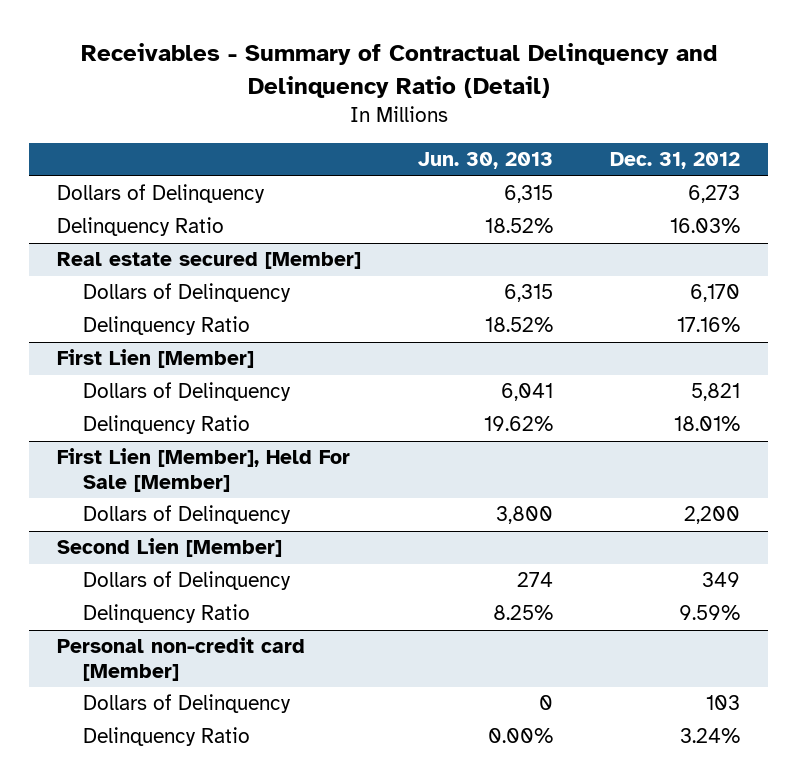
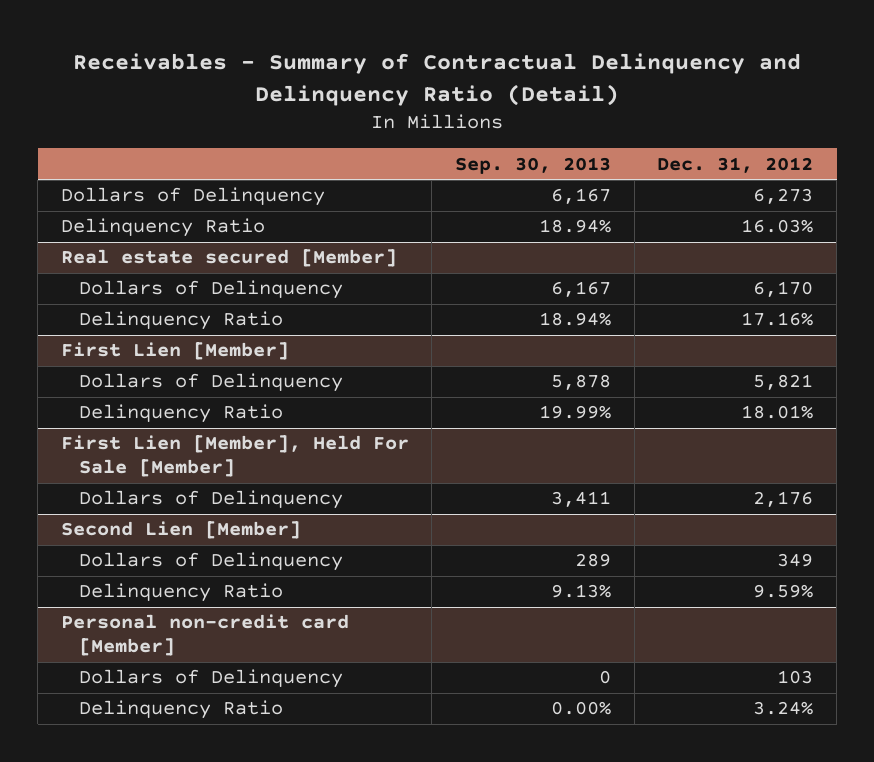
- | Jun. 30, 2013 | Dec. 31, 2012
+ | Sep. 30, 2013 | Dec. 31, 2012
@ First Lien [Member], Held For Sale [Member]
- Dollars of Delinquency | 3,800 | 2,200
+ Dollars of Delinquency | 3,411 | 2,176

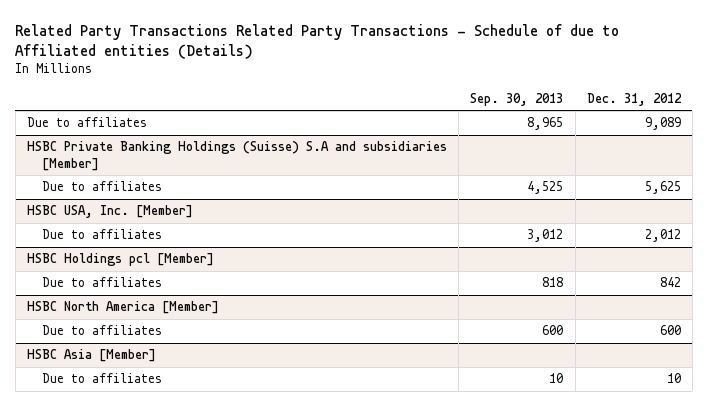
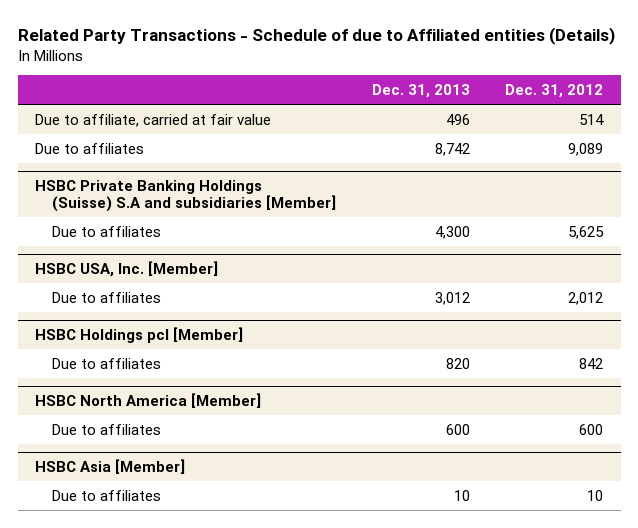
- Related Party Transactions Related Party Transactions - Schedule of due to Affiliated entities (Details)
+ Related Party Transactions - Schedule of due to Affiliated entities (Details)
- | Sep. 30, 2013 | Dec. 31, 2012
+ | Dec. 31, 2013 | Dec. 31, 2012
+ Due to affiliate, carried at fair value | 496 | 514

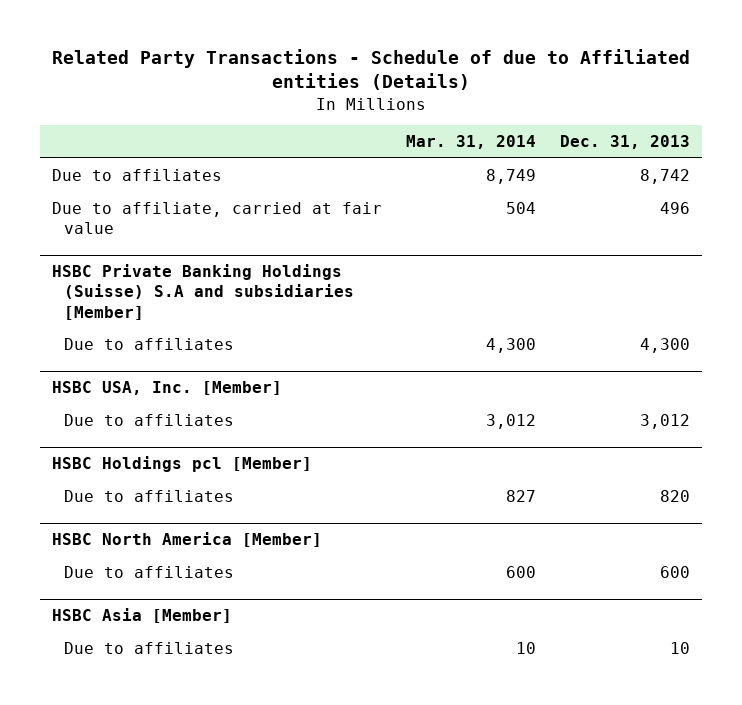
- | Dec. 31, 2013 | Dec. 31, 2012
+ | Mar. 31, 2014 | Dec. 31, 2013
moved down: Due to affiliate, carried at fair value | 504 | 496

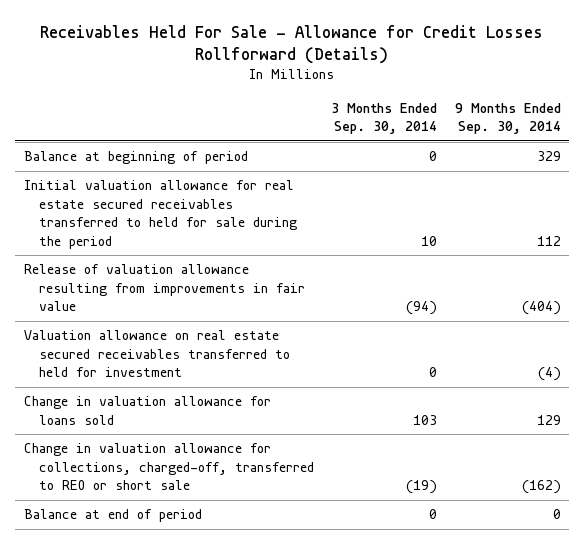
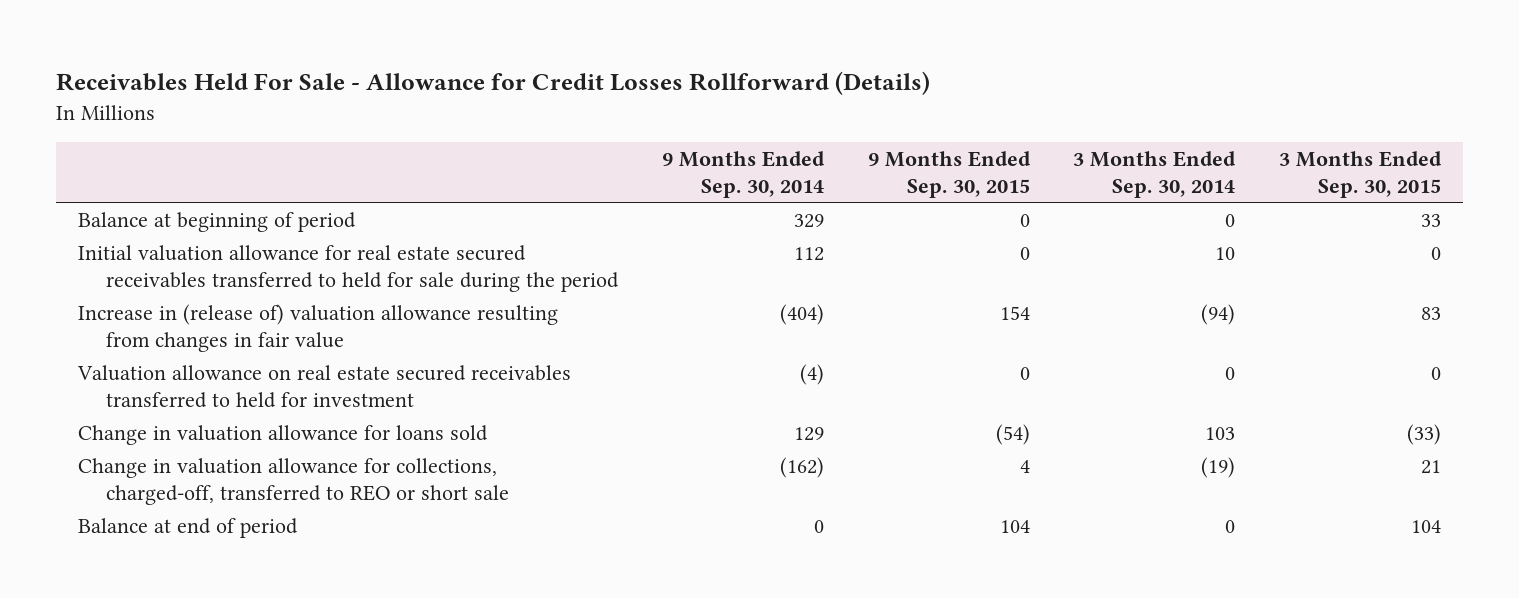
- | 3 Months Ended Sep. 30, 2014 | 9 Months Ended Sep. 30, 2014
+ | 9 Months Ended Sep. 30, 2014 | 9 Months Ended Sep. 30, 2015 | 3 Months Ended Sep. 30, 2014 | 3 Months Ended Sep. 30, 2015
- Release of valuation allowance resulting from improvements in fair value | (94) | (404)
+ Increase in (release of) valuation allowance resulting from changes in fair value | (404) | 154 | (94) | 83

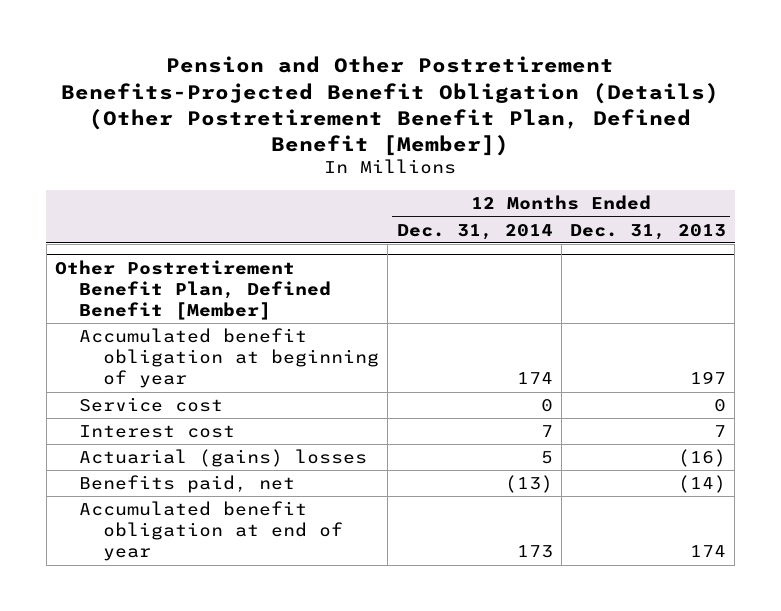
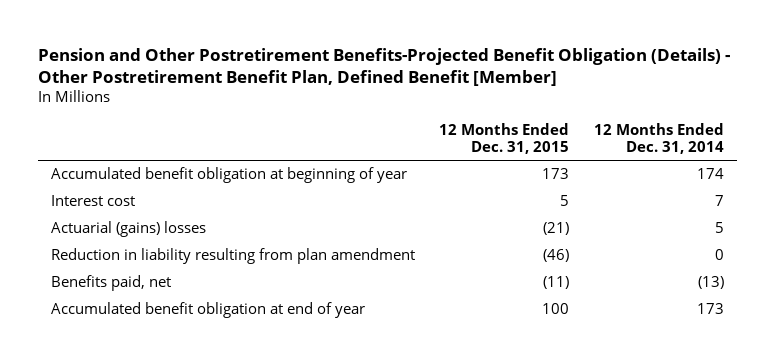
- Pension and Other Postretirement Benefits-Projected Benefit Obligation (Details) (Other Postretirement Benefit Plan, Defined Benefit [Member])
+ Pension and Other Postretirement Benefits-Projected Benefit Obligation (Details) - Other Postretirement Benefit Plan, Defined Benefit [Member]
- | 12 Months Ended Dec. 31, 2014 | 12 Months Ended Dec. 31, 2013
+ | 12 Months Ended Dec. 31, 2015 | 12 Months Ended Dec. 31, 2014
- Other Postretirement Benefit Plan, Defined Benefit [Member]
- Service cost | 0 | 0
+ Reduction in liability resulting from plan amendment | (46) | 0

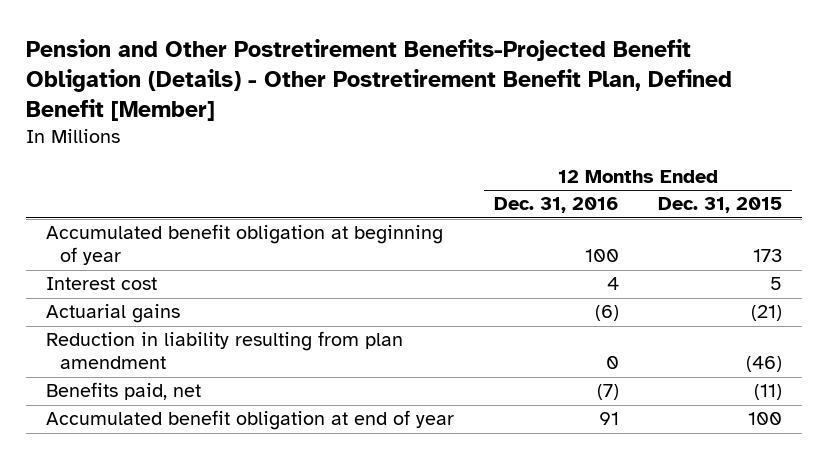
- | 12 Months Ended Dec. 31, 2015 | 12 Months Ended Dec. 31, 2014
+ | 12 Months Ended Dec. 31, 2016 | 12 Months Ended Dec. 31, 2015
- Actuarial (gains) losses | (21) | 5
+ Actuarial gains | (6) | (21)

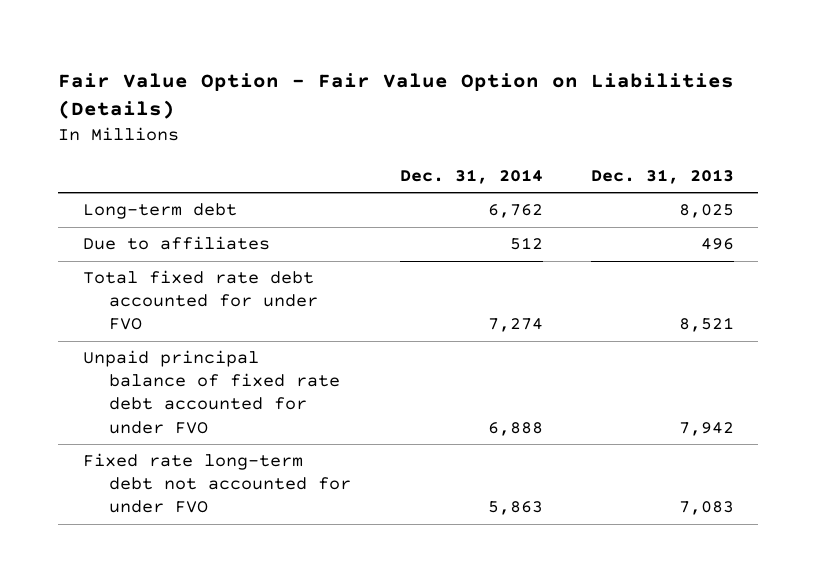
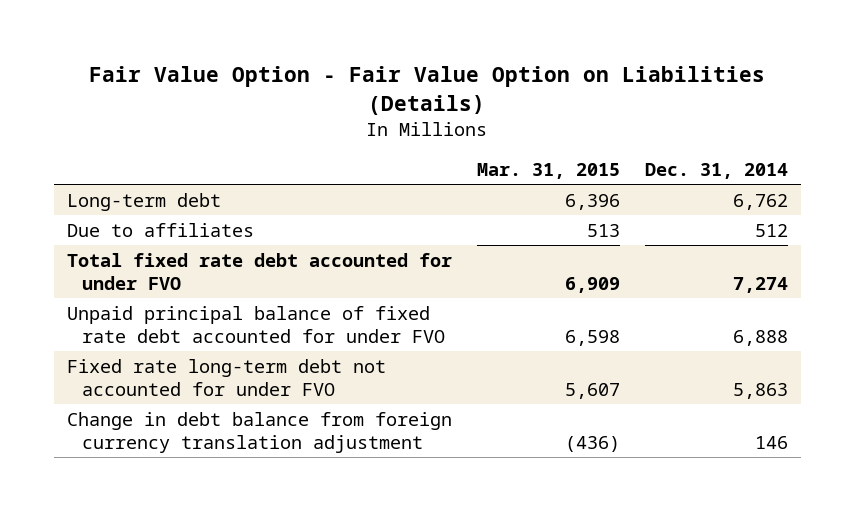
- | Dec. 31, 2014 | Dec. 31, 2013
+ | Mar. 31, 2015 | Dec. 31, 2014
+ Change in debt balance from foreign currency translation adjustment | (436) | 146

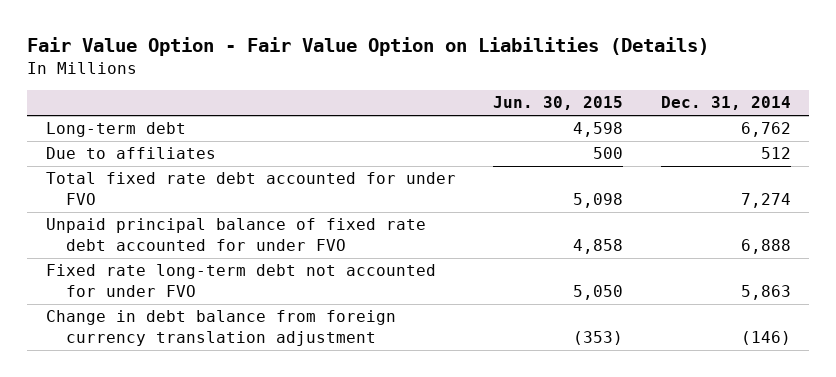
- | Mar. 31, 2015 | Dec. 31, 2014
+ | Jun. 30, 2015 | Dec. 31, 2014
- Change in debt balance from foreign currency translation adjustment | (436) | 146
+ Change in debt balance from foreign currency translation adjustment | (353) | (146)

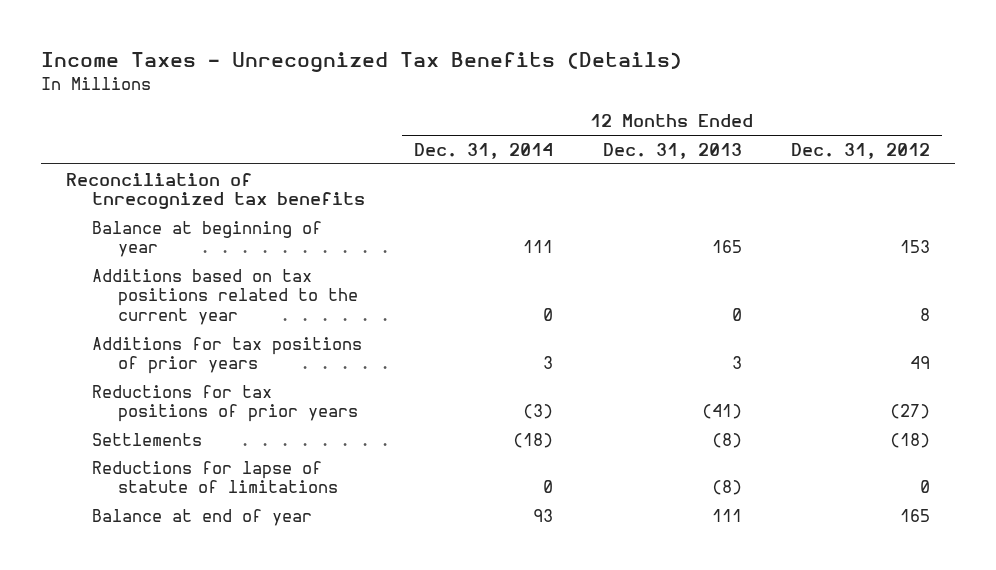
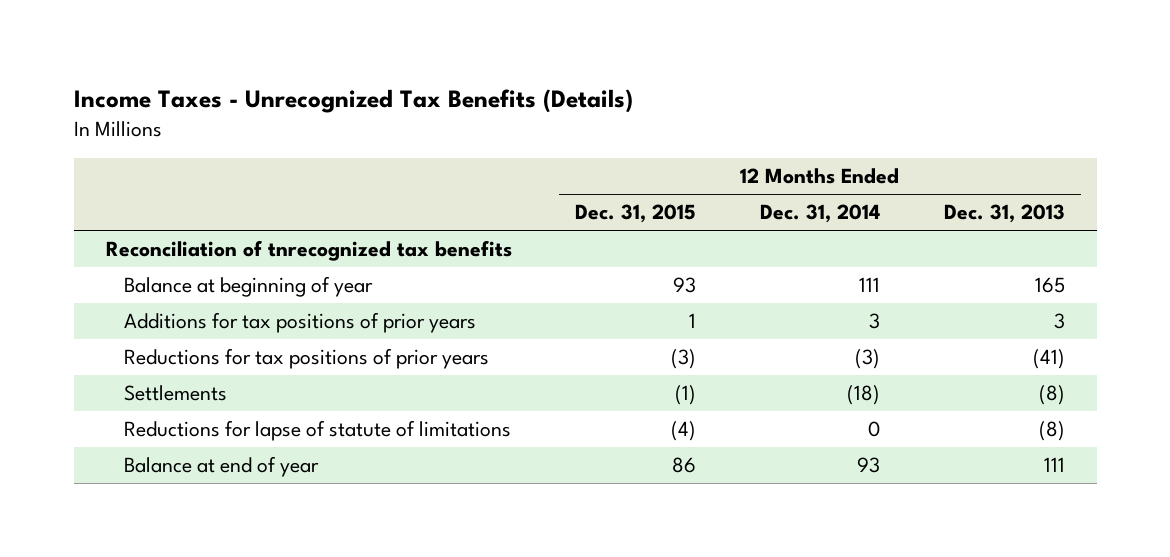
- | 12 Months Ended Dec. 31, 2014 | 12 Months Ended Dec. 31, 2013 | 12 Months Ended Dec. 31, 2012
+ | 12 Months Ended Dec. 31, 2015 | 12 Months Ended Dec. 31, 2014 | 12 Months Ended Dec. 31, 2013
- Additions based on tax positions related to the current year | 0 | 0 | 8

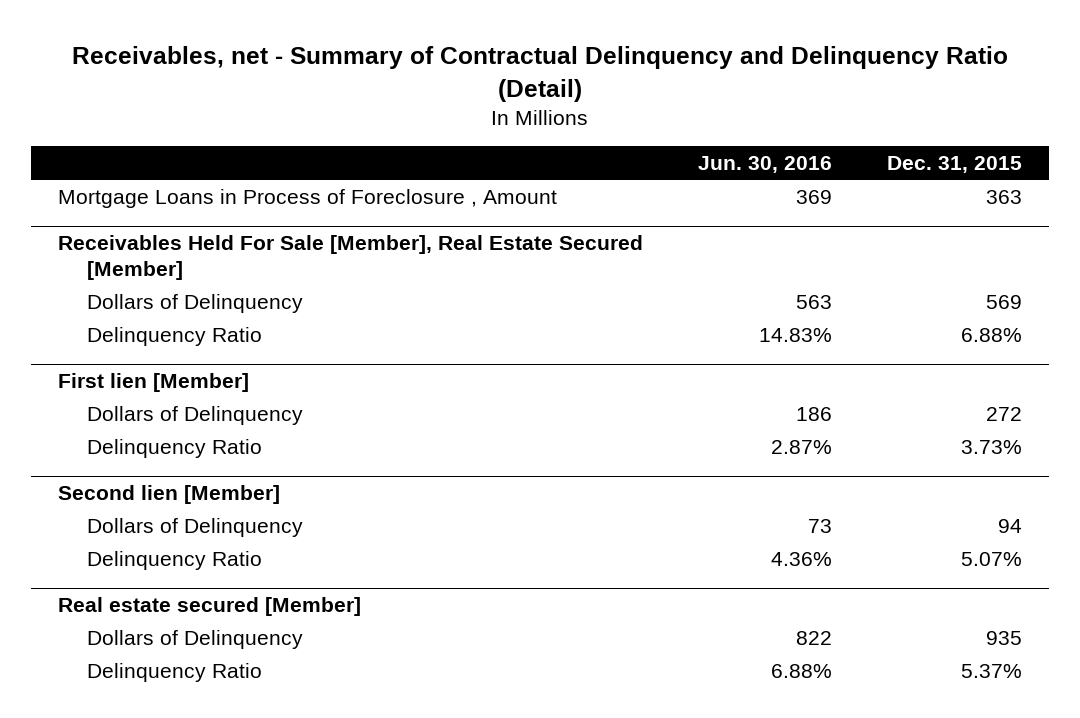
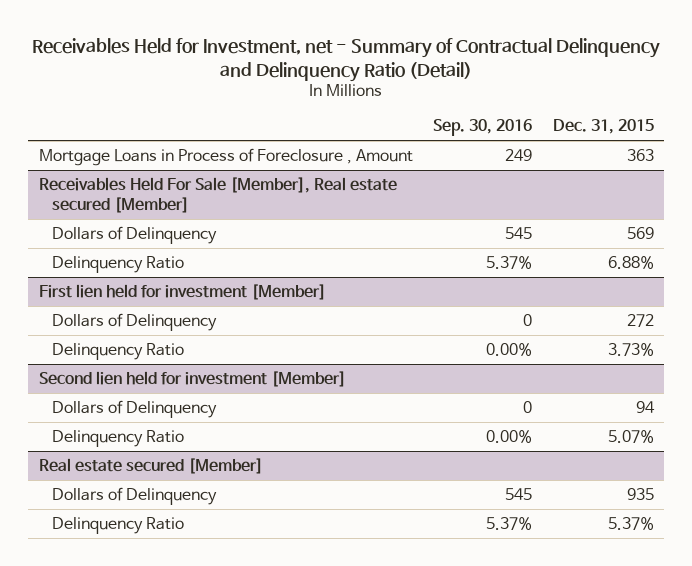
- Receivables, net - Summary of Contractual Delinquency and Delinquency Ratio (Detail)
+ Receivables Held for Investment, net - Summary of Contractual Delinquency and Delinquency Ratio (Detail)
- | Jun. 30, 2016 | Dec. 31, 2015
+ | Sep. 30, 2016 | Dec. 31, 2015
- Receivables Held For Sale [Member], Real Estate Secured [Member]
+ Receivables Held For Sale [Member], Real estate secured [Member]
- First lien [Member]
+ First lien held for investment [Member]
- Second lien [Member]
+ Second lien held for investment [Member]

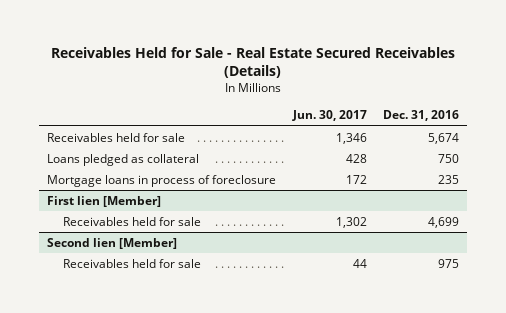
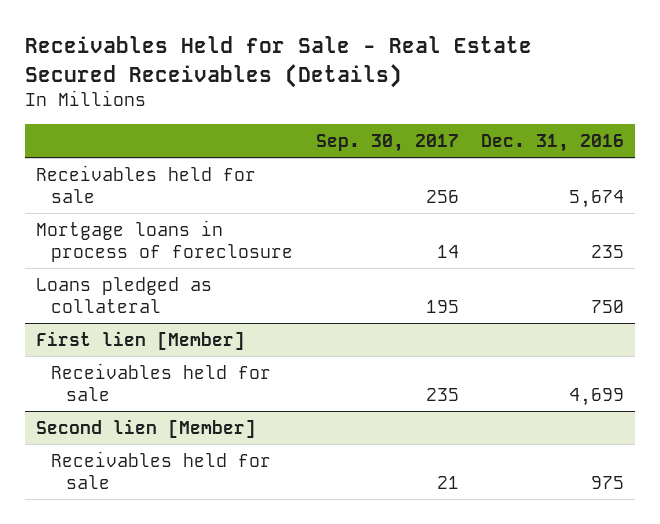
- | Jun. 30, 2017 | Dec. 31, 2016
+ | Sep. 30, 2017 | Dec. 31, 2016
moved down: Loans pledged as collateral | 195 | 750

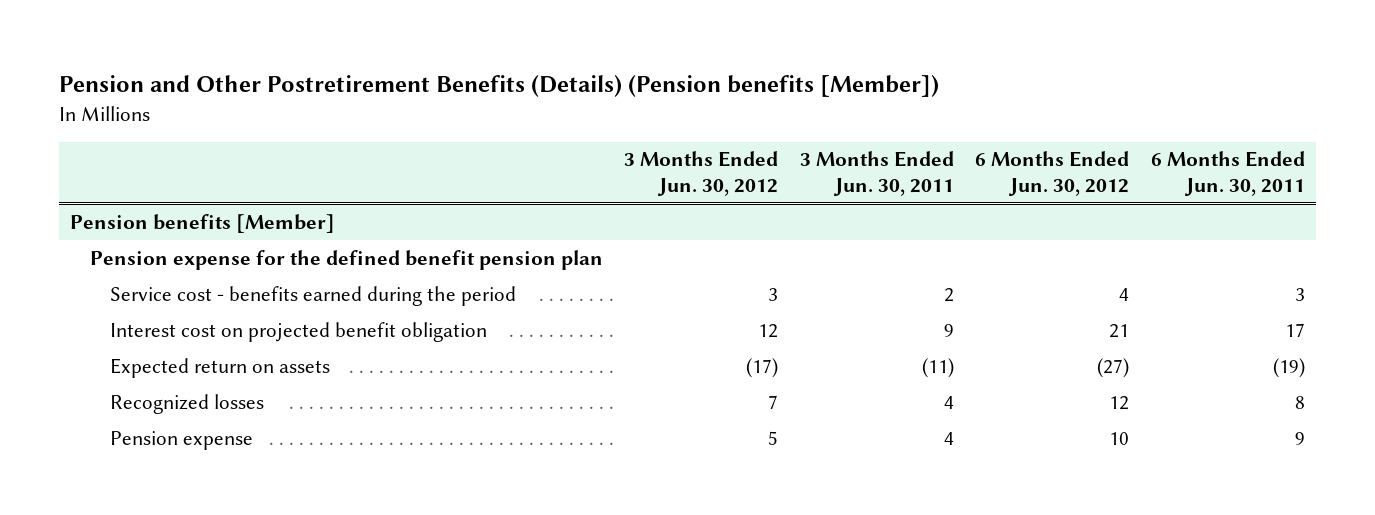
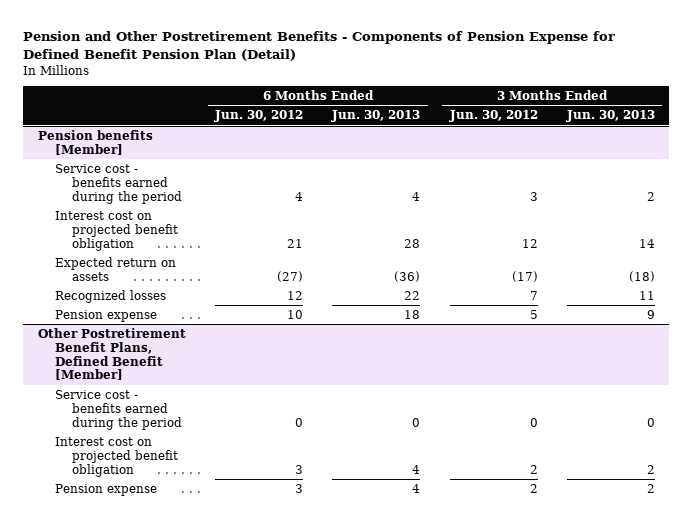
- Pension and Other Postretirement Benefits (Details) (Pension benefits [Member])
+ Pension and Other Postretirement Benefits - Components of Pension Expense for Defined Benefit Pension Plan (Detail)
- | 3 Months Ended Jun. 30, 2012 | 3 Months Ended Jun. 30, 2011 | 6 Months Ended Jun. 30, 2012 | 6 Months Ended Jun. 30, 2011
+ | 6 Months Ended Jun. 30, 2012 | 6 Months Ended Jun. 30, 2013 | 3 Months Ended Jun. 30, 2012 | 3 Months Ended Jun. 30, 2013
@ Pension benefits [Member]
- Pension expense for the defined benefit pension plan
+ Other Postretirement Benefit Plans, Defined Benefit [Member]
+ Service cost - benefits earned during the period | 0 | 0 | 0 | 0
+ Interest cost on projected benefit obligation | 3 | 4 | 2 | 2
+ Pension expense | 3 | 4 | 2 | 2

